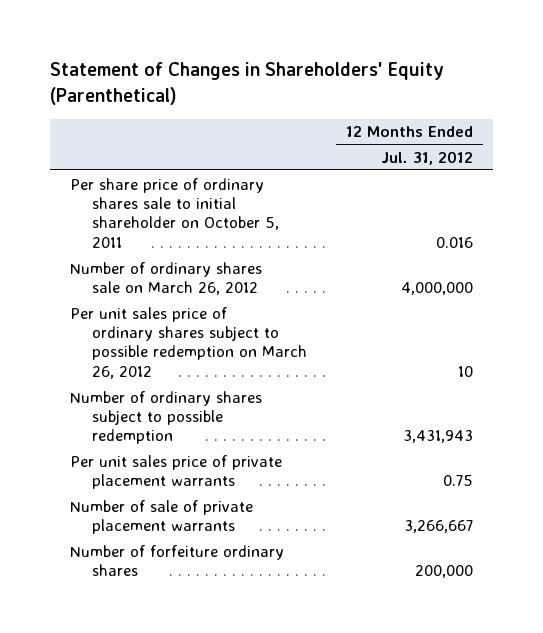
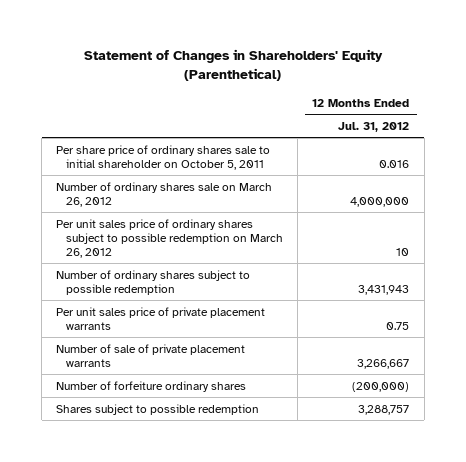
- Number of forfeiture ordinary shares | 200,000
+ Number of forfeiture ordinary shares | (200,000)
+ Shares subject to possible redemption | 3,288,757

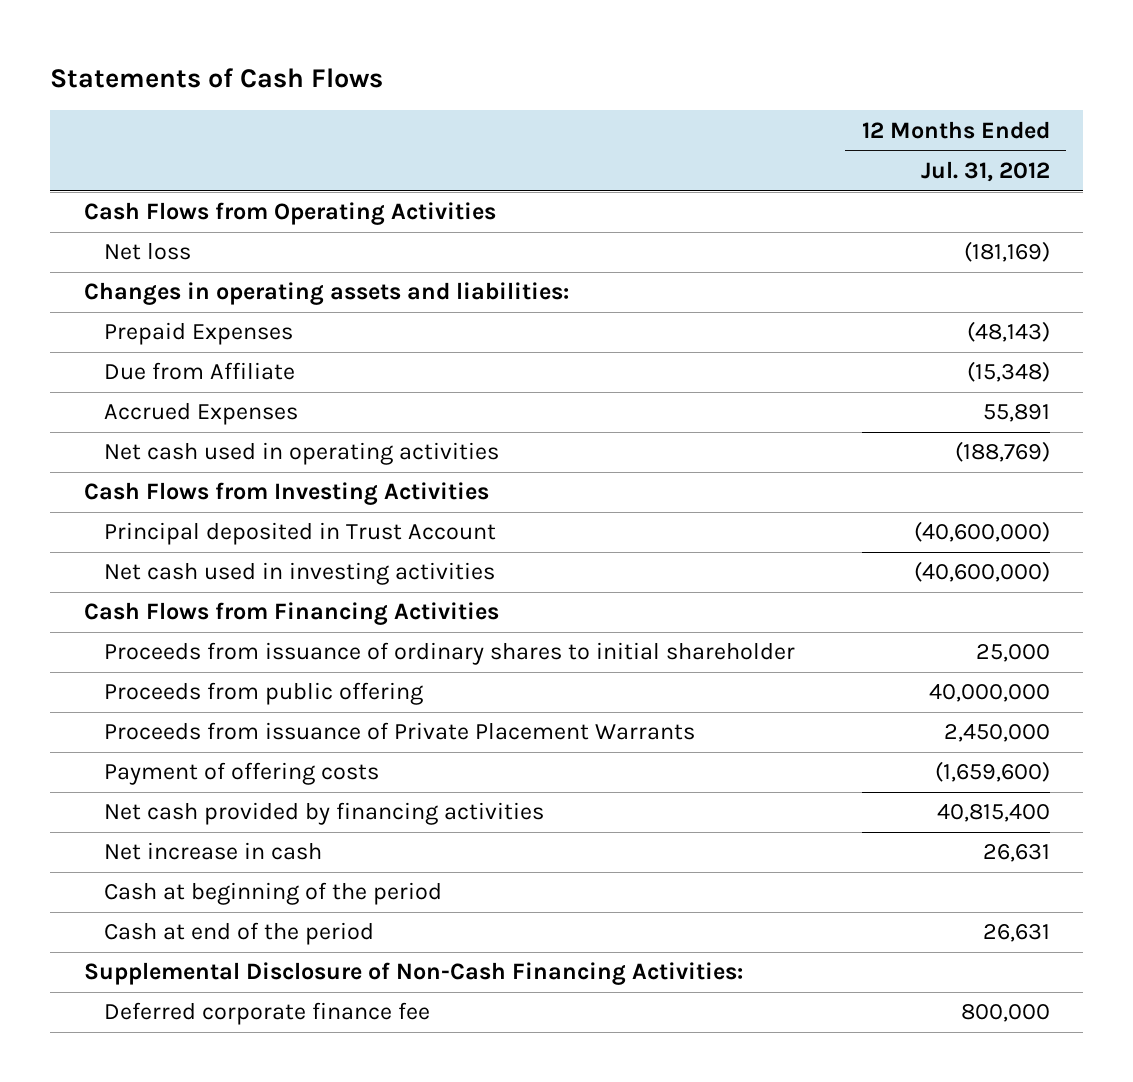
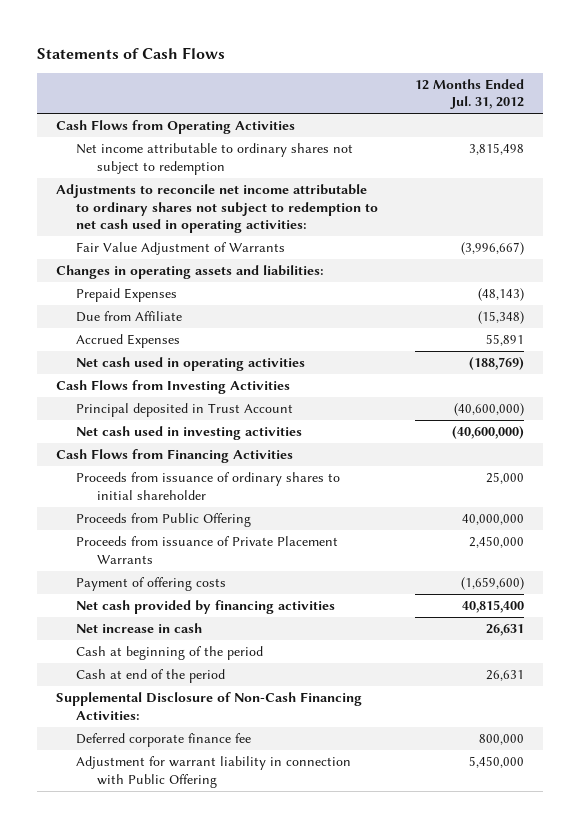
- Net loss | (181,169)
+ Net income attributable to ordinary shares not subject to redemption | 3,815,498
+ Adjustments to reconcile net income attributable to ordinary shares not subject to redemption to net cash used in operating activities:
+ Fair Value Adjustment of Warrants | (3,996,667)
- Proceeds from public offering | 40,000,000
+ Proceeds from Public Offering | 40,000,000
+ Adjustment for warrant liability in connection with Public Offering | 5,450,000

